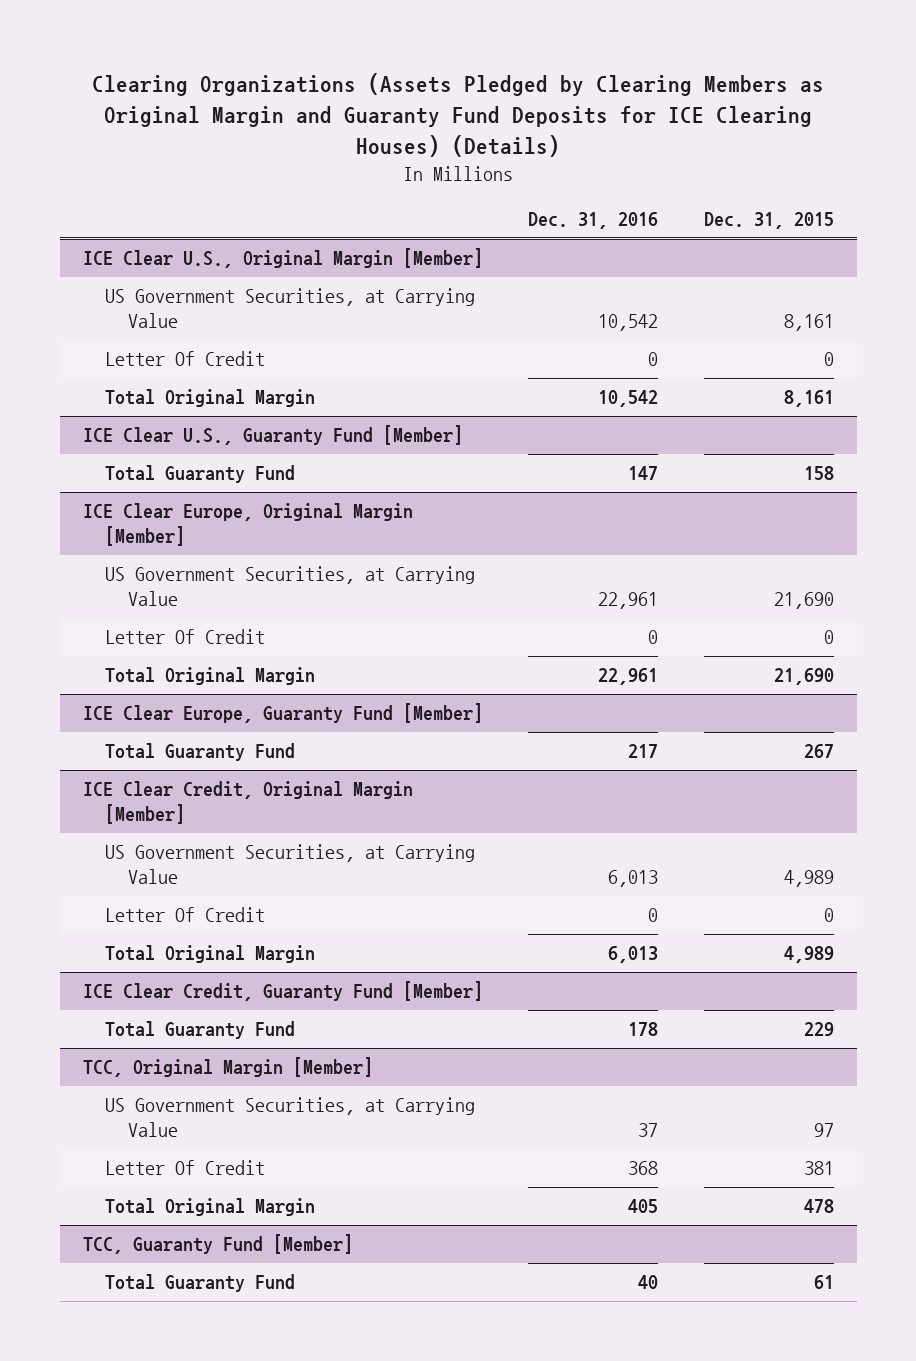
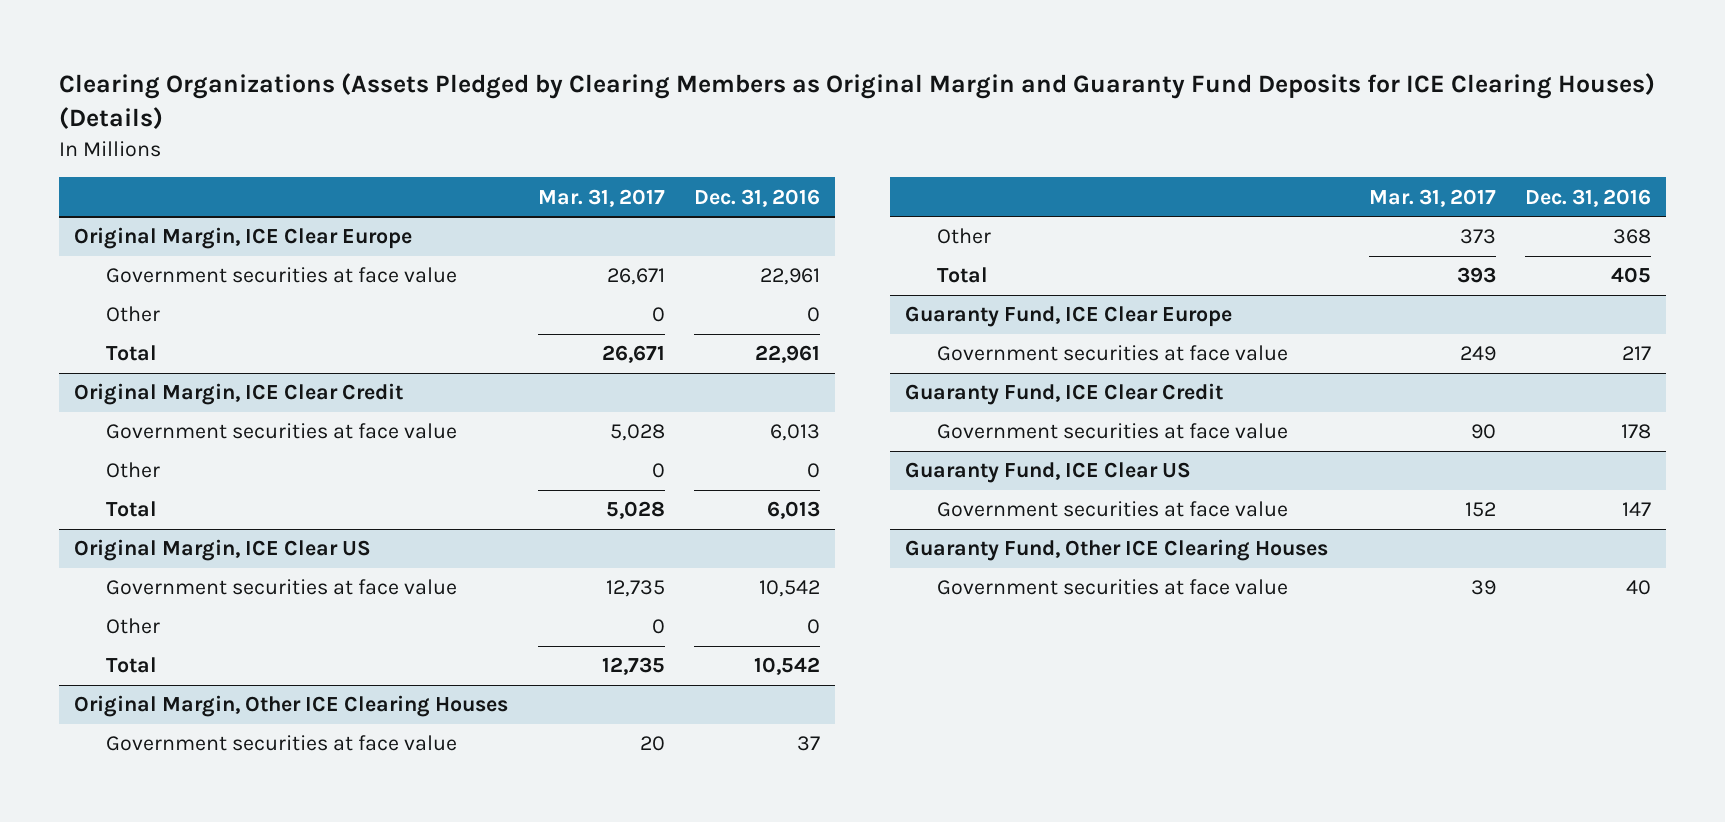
- | Dec. 31, 2016 | Dec. 31, 2015
+ | Mar. 31, 2017 | Dec. 31, 2016
- ICE Clear U.S., Original Margin [Member]
- US Government Securities, at Carrying Value | 10,542 | 8,161
- Letter Of Credit | 0 | 0
- Total Original Margin | 10,542 | 8,161
- ICE Clear U.S., Guaranty Fund [Member]
- Total Guaranty Fund | 147 | 158
- ICE Clear Europe, Original Margin [Member]
- US Government Securities, at Carrying Value | 22,961 | 21,690
- Letter Of Credit | 0 | 0
- Total Original Margin | 22,961 | 21,690
- ICE Clear Europe, Guaranty Fund [Member]
- Total Guaranty Fund | 217 | 267
- ICE Clear Credit, Original Margin [Member]
- US Government Securities, at Carrying Value | 6,013 | 4,989
- Letter Of Credit | 0 | 0
- Total Original Margin | 6,013 | 4,989
- ICE Clear Credit, Guaranty Fund [Member]
- Total Guaranty Fund | 178 | 229
- TCC, Original Margin [Member]
- US Government Securities, at Carrying Value | 37 | 97
- Letter Of Credit | 368 | 381
- Total Original Margin | 405 | 478
- TCC, Guaranty Fund [Member]
- Total Guaranty Fund | 40 | 61
+ Original Margin, ICE Clear Europe
+ Government securities at face value | 26,671 | 22,961
+ Other | 0 | 0
+ Total | 26,671 | 22,961
+ Original Margin, ICE Clear Credit
+ Government securities at face value | 5,028 | 6,013
+ Other | 0 | 0
+ Total | 5,028 | 6,013
+ Original Margin, ICE Clear US
+ Government securities at face value | 12,735 | 10,542
+ Other | 0 | 0
+ Total | 12,735 | 10,542
+ Original Margin, Other ICE Clearing Houses
+ Government securities at face value | 20 | 37
+ Other | 373 | 368
+ Total | 393 | 405
+ Guaranty Fund, ICE Clear Europe
+ Government securities at face value | 249 | 217
+ Guaranty Fund, ICE Clear Credit
+ Government securities at face value | 90 | 178
+ Guaranty Fund, ICE Clear US
+ Government securities at face value | 152 | 147
+ Guaranty Fund, Other ICE Clearing Houses
+ Government securities at face value | 39 | 40

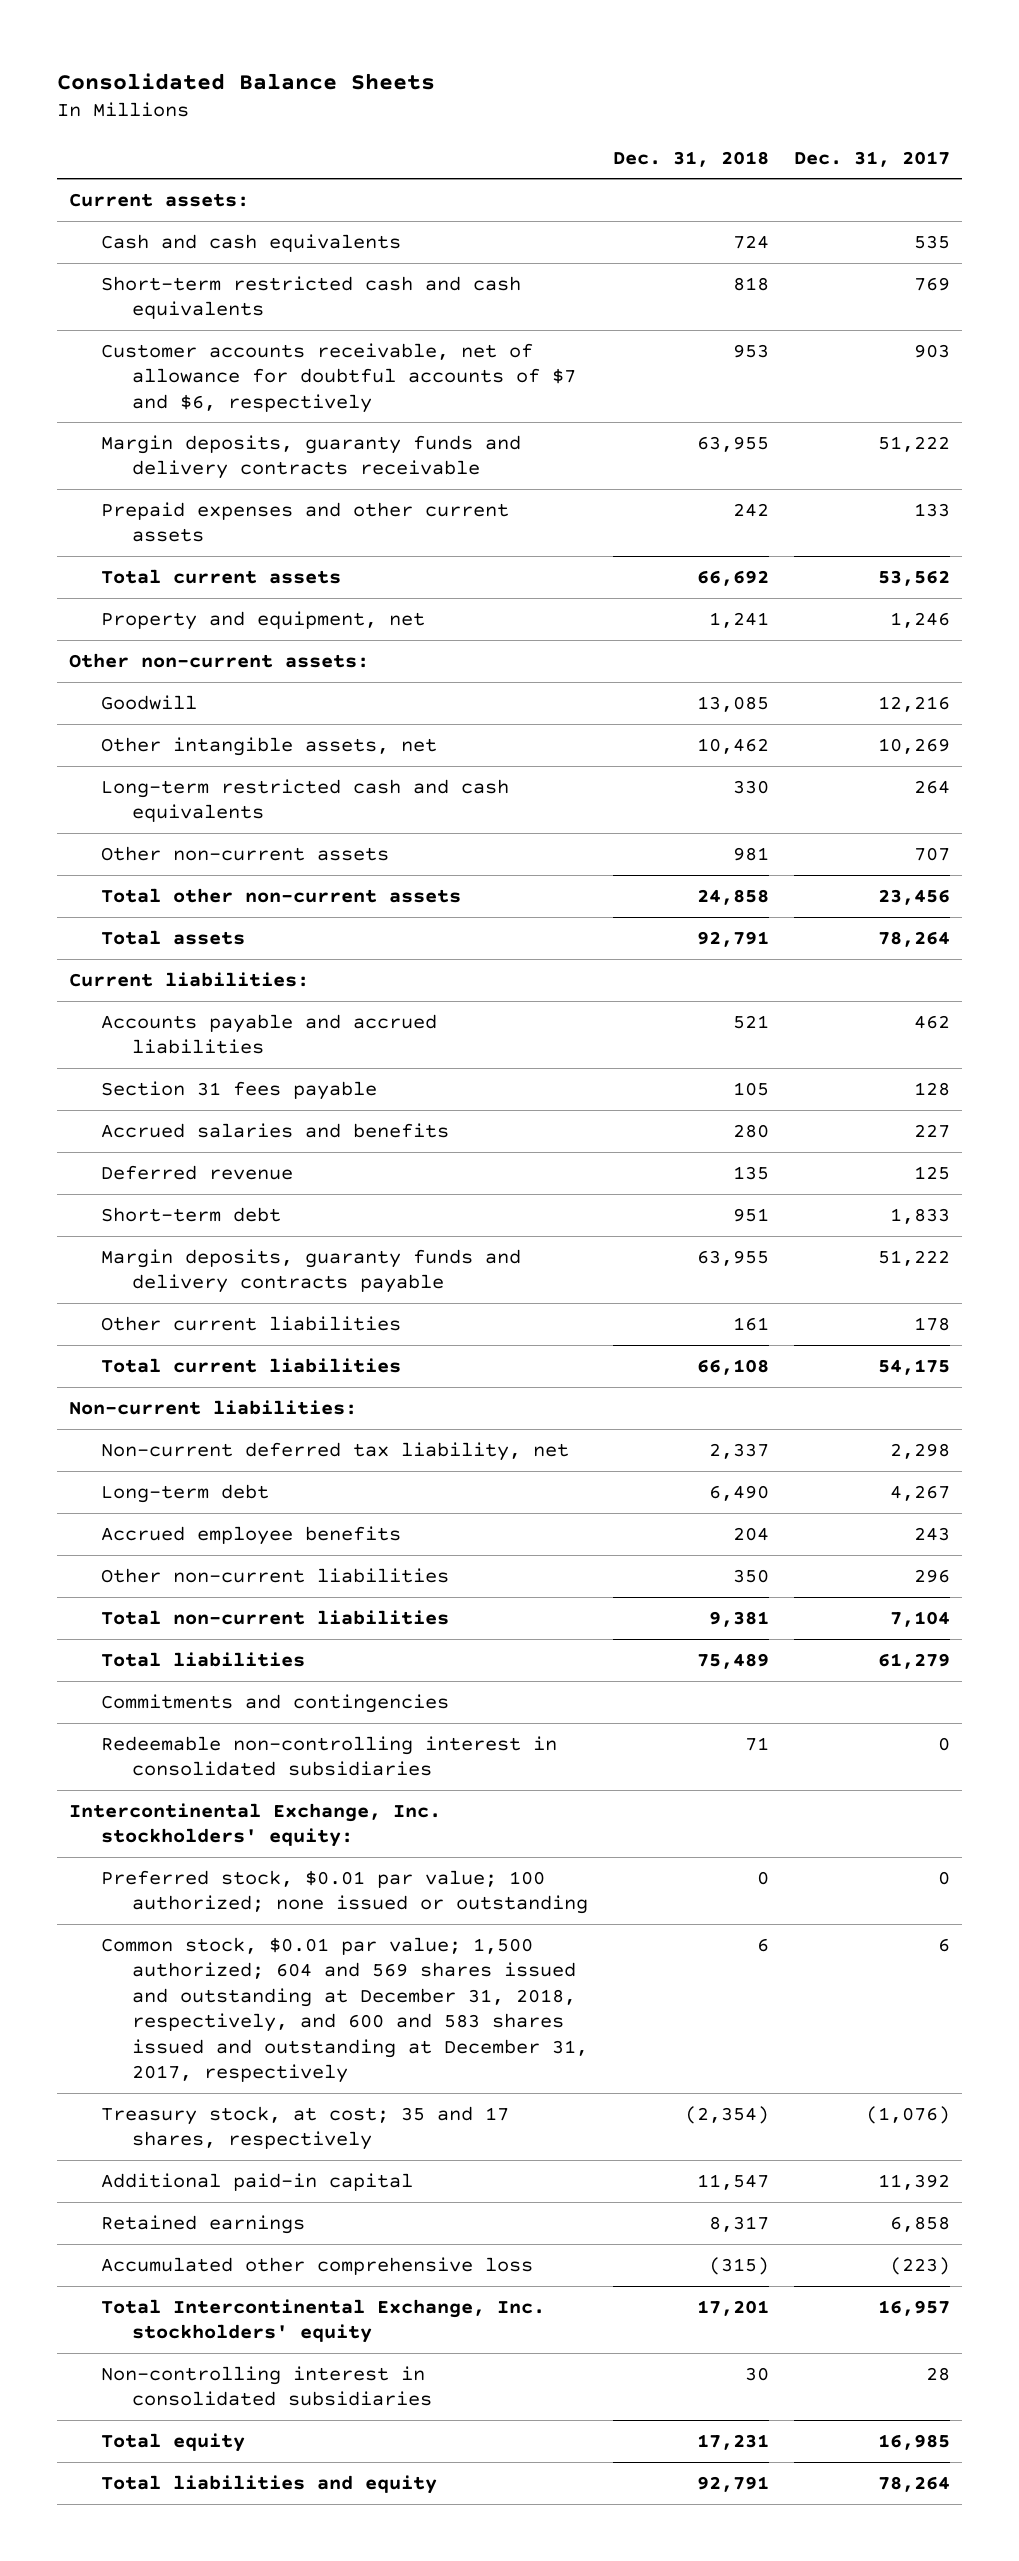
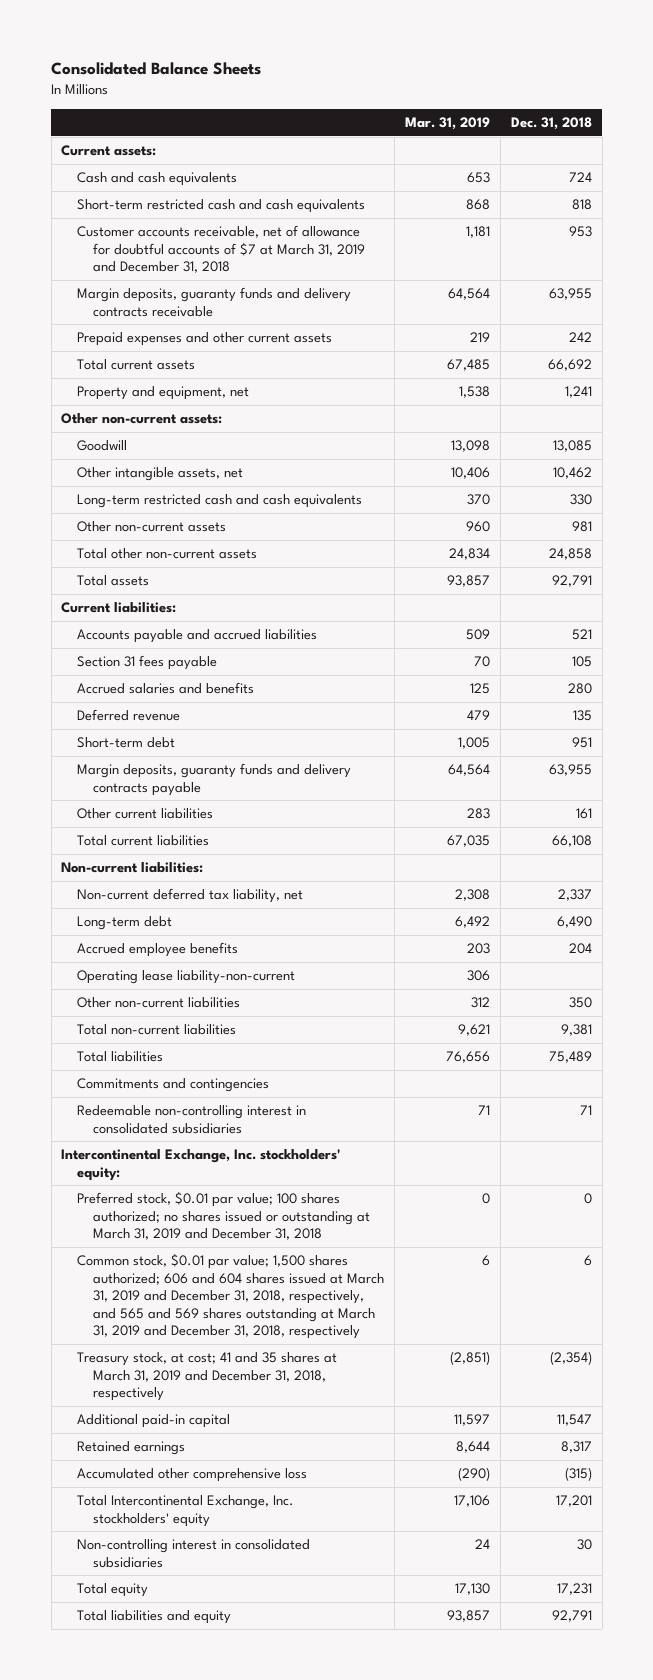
- | Dec. 31, 2018 | Dec. 31, 2017
+ | Mar. 31, 2019 | Dec. 31, 2018
- Customer accounts receivable, net of allowance for doubtful accounts of $7 and $6, respectively | 953 | 903
+ Customer accounts receivable, net of allowance for doubtful accounts of $7 at March 31, 2019 and December 31, 2018 | 1,181 | 953
+ Operating lease liability-non-current | 306 |
- Preferred stock, $0.01 par value; 100 authorized; none issued or outstanding | 0 | 0
- Common stock, $0.01 par value; 1,500 authorized; 604 and 569 shares issued and outstanding at December 31, 2018, respectively, and 600 and 583 shares issued and outstanding at December 31, 2017, respectively | 6 | 6
- Treasury stock, at cost; 35 and 17 shares, respectively | (2,354) | (1,076)
+ Preferred stock, $0.01 par value; 100 shares authorized; no shares issued or outstanding at March 31, 2019 and December 31, 2018 | 0 | 0
+ Common stock, $0.01 par value; 1,500 shares authorized; 606 and 604 shares issued at March 31, 2019 and December 31, 2018, respectively, and 565 and 569 shares outstanding at March 31, 2019 and December 31, 2018, respectively | 6 | 6
+ Treasury stock, at cost; 41 and 35 shares at March 31, 2019 and December 31, 2018, respectively | (2,851) | (2,354)

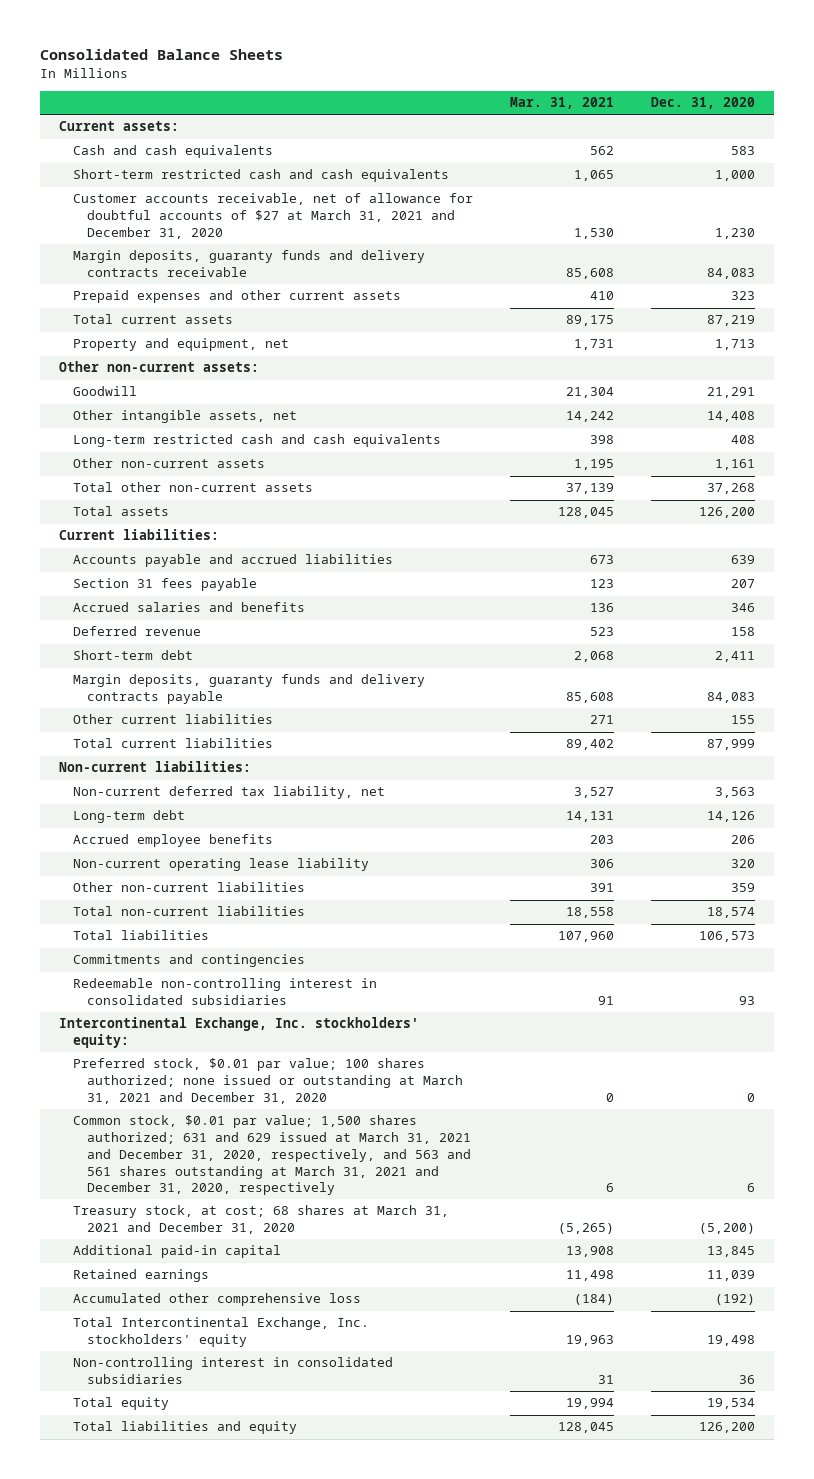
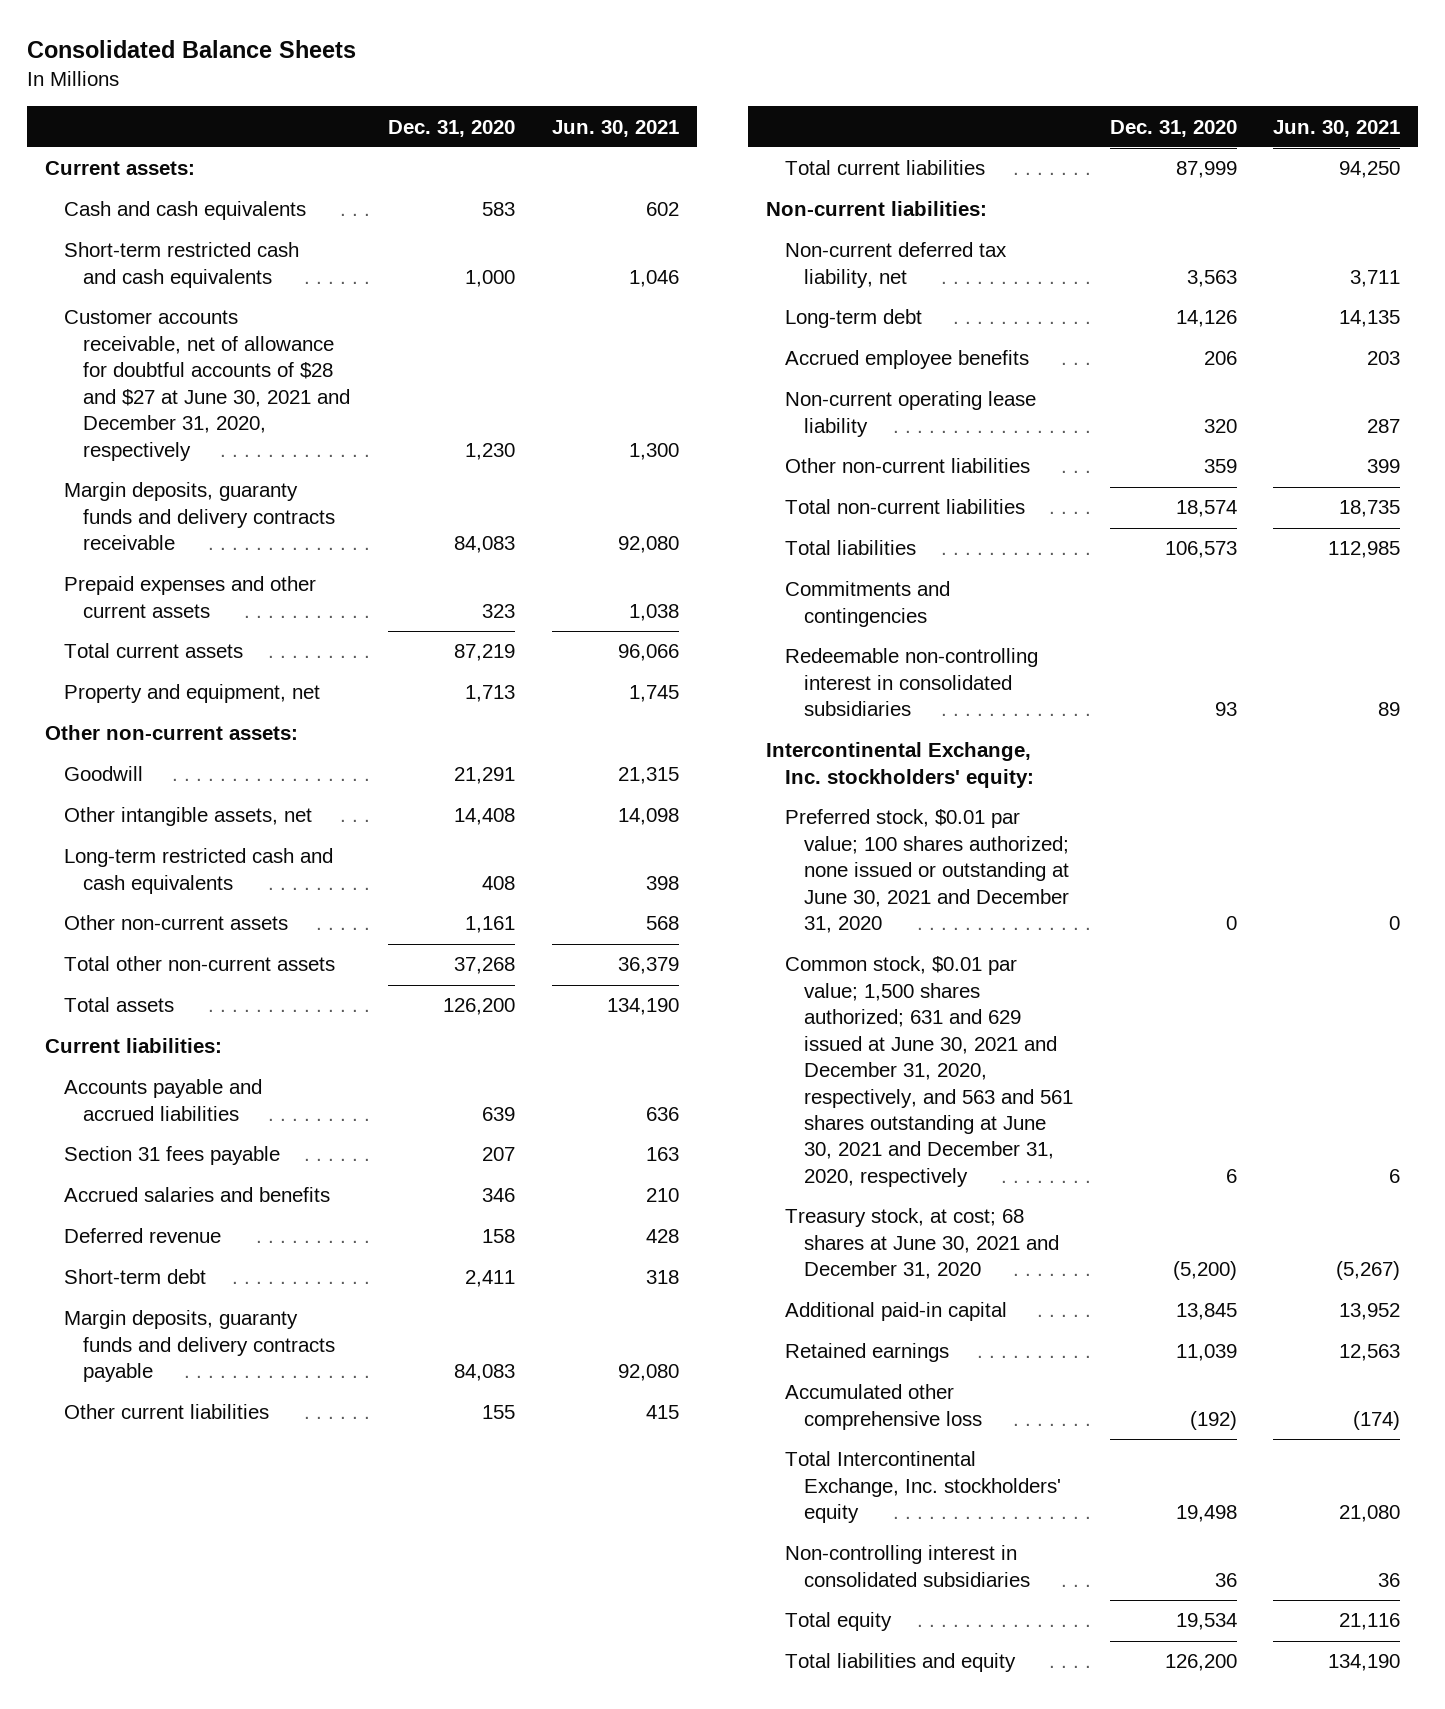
- | Mar. 31, 2021 | Dec. 31, 2020
+ | Dec. 31, 2020 | Jun. 30, 2021
- Customer accounts receivable, net of allowance for doubtful accounts of $27 at March 31, 2021 and December 31, 2020 | 1,530 | 1,230
+ Customer accounts receivable, net of allowance for doubtful accounts of $28 and $27 at June 30, 2021 and December 31, 2020, respectively | 1,230 | 1,300
- Preferred stock, $0.01 par value; 100 shares authorized; none issued or outstanding at March 31, 2021 and December 31, 2020 | 0 | 0
- Common stock, $0.01 par value; 1,500 shares authorized; 631 and 629 issued at March 31, 2021 and December 31, 2020, respectively, and 563 and 561 shares outstanding at March 31, 2021 and December 31, 2020, respectively | 6 | 6
- Treasury stock, at cost; 68 shares at March 31, 2021 and December 31, 2020 | (5,265) | (5,200)
+ Preferred stock, $0.01 par value; 100 shares authorized; none issued or outstanding at June 30, 2021 and December 31, 2020 | 0 | 0
+ Common stock, $0.01 par value; 1,500 shares authorized; 631 and 629 issued at June 30, 2021 and December 31, 2020, respectively, and 563 and 561 shares outstanding at June 30, 2021 and December 31, 2020, respectively | 6 | 6
+ Treasury stock, at cost; 68 shares at June 30, 2021 and December 31, 2020 | (5,200) | (5,267)

